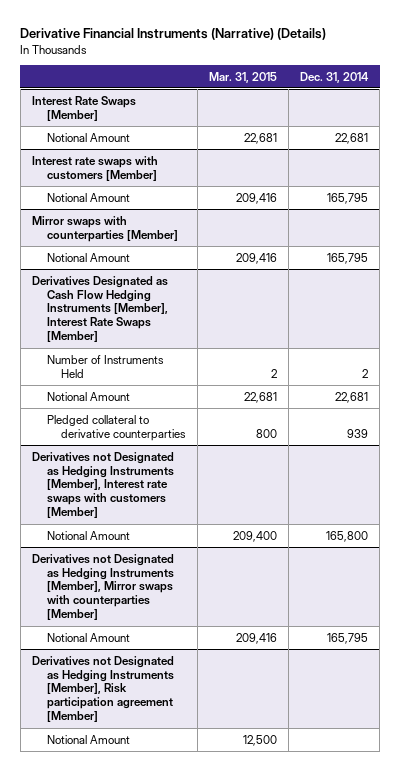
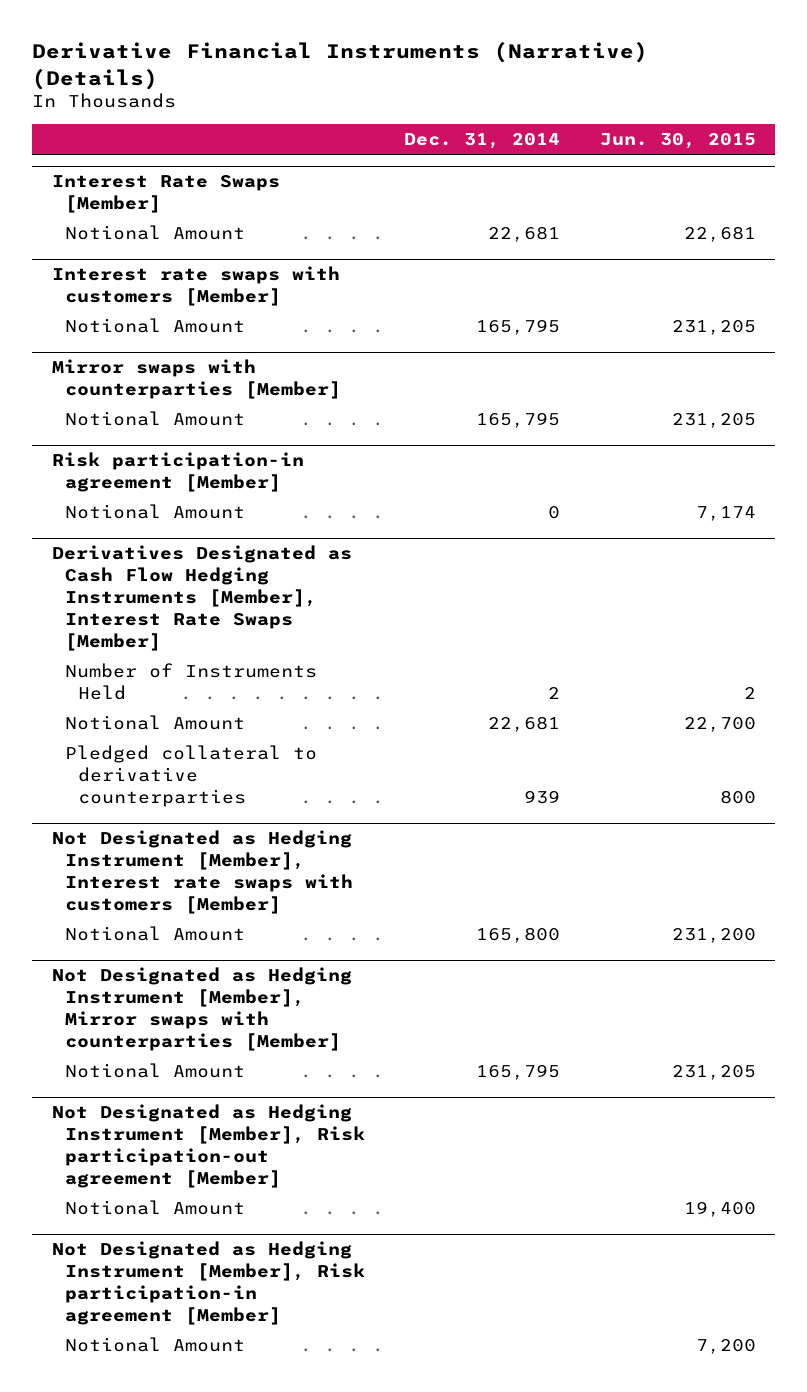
- | Mar. 31, 2015 | Dec. 31, 2014
+ | Dec. 31, 2014 | Jun. 30, 2015
+ Risk participation-in agreement [Member]
+ Notional Amount | 0 | 7,174
- Derivatives not Designated as Hedging Instruments [Member], Interest rate swaps with customers [Member]
+ Not Designated as Hedging Instrument [Member], Interest rate swaps with customers [Member]
- Derivatives not Designated as Hedging Instruments [Member], Mirror swaps with counterparties [Member]
+ Not Designated as Hedging Instrument [Member], Mirror swaps with counterparties [Member]
- Derivatives not Designated as Hedging Instruments [Member], Risk participation agreement [Member]
+ Not Designated as Hedging Instrument [Member], Risk participation-out agreement [Member]
+ Not Designated as Hedging Instrument [Member], Risk participation-in agreement [Member]
+ Notional Amount | | 7,200

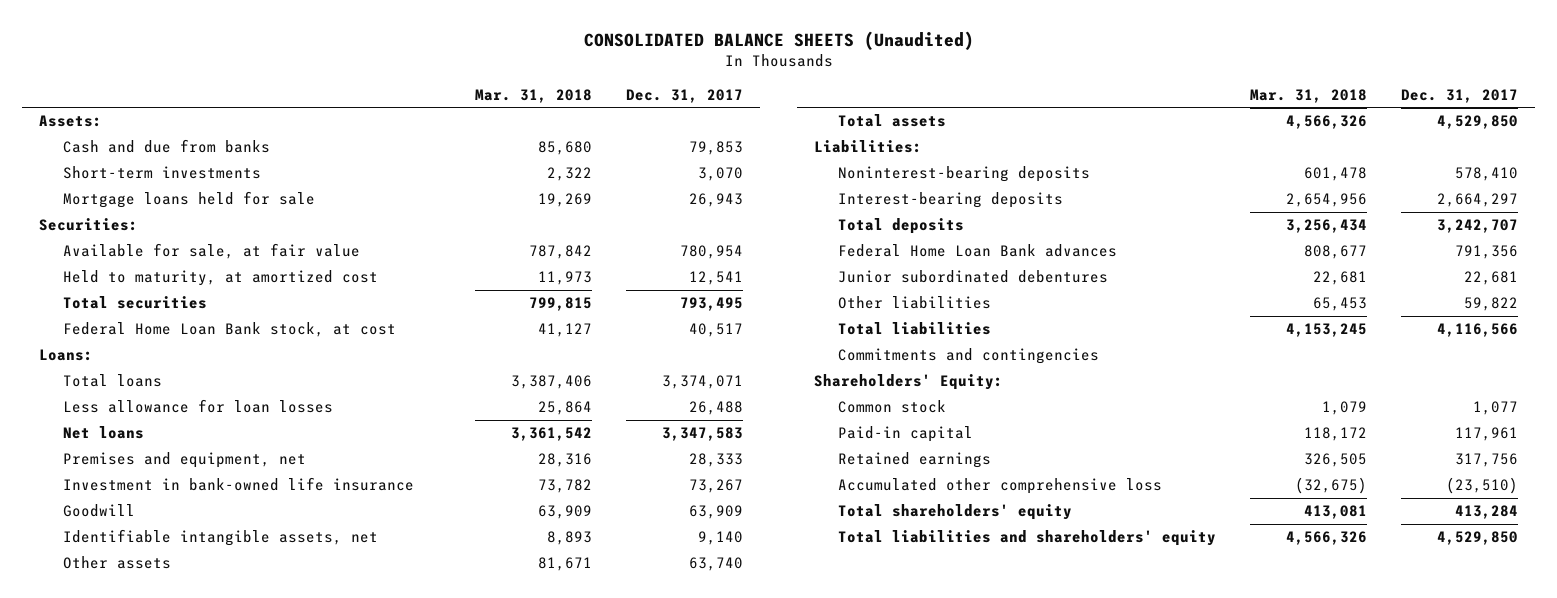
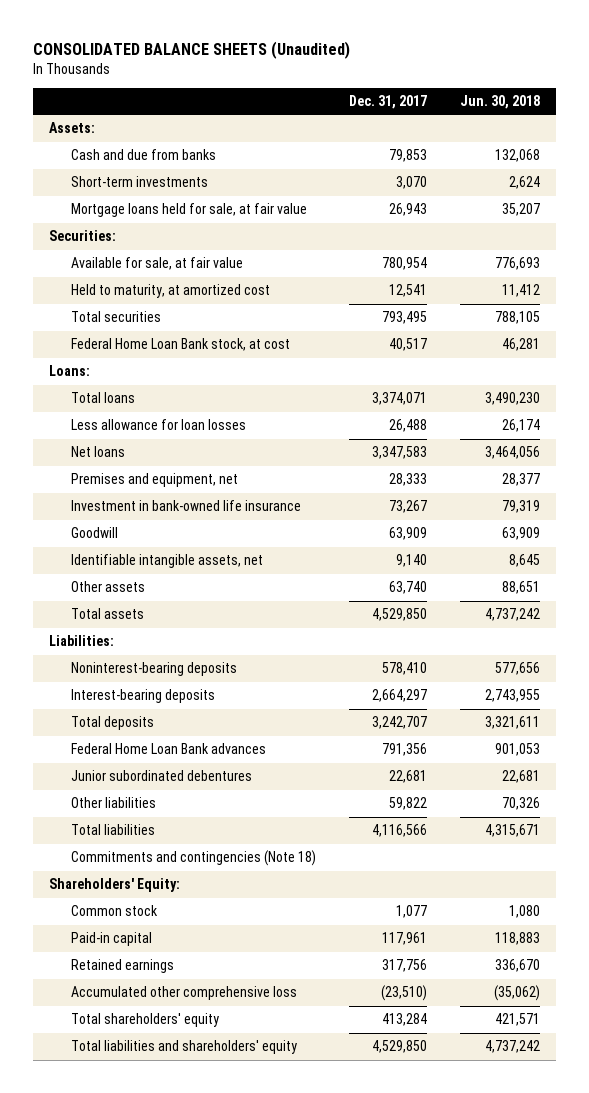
- | Mar. 31, 2018 | Dec. 31, 2017
+ | Dec. 31, 2017 | Jun. 30, 2018
- Mortgage loans held for sale | 19,269 | 26,943
+ Mortgage loans held for sale, at fair value | 26,943 | 35,207
- Commitments and contingencies
+ Commitments and contingencies (Note 18)

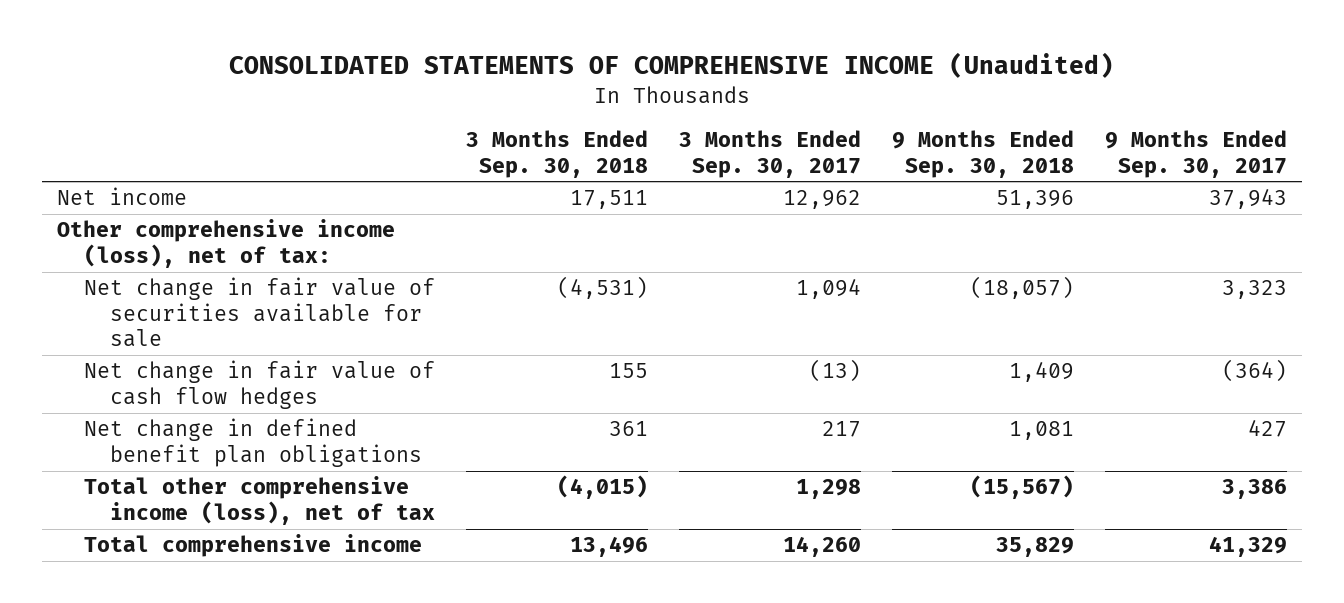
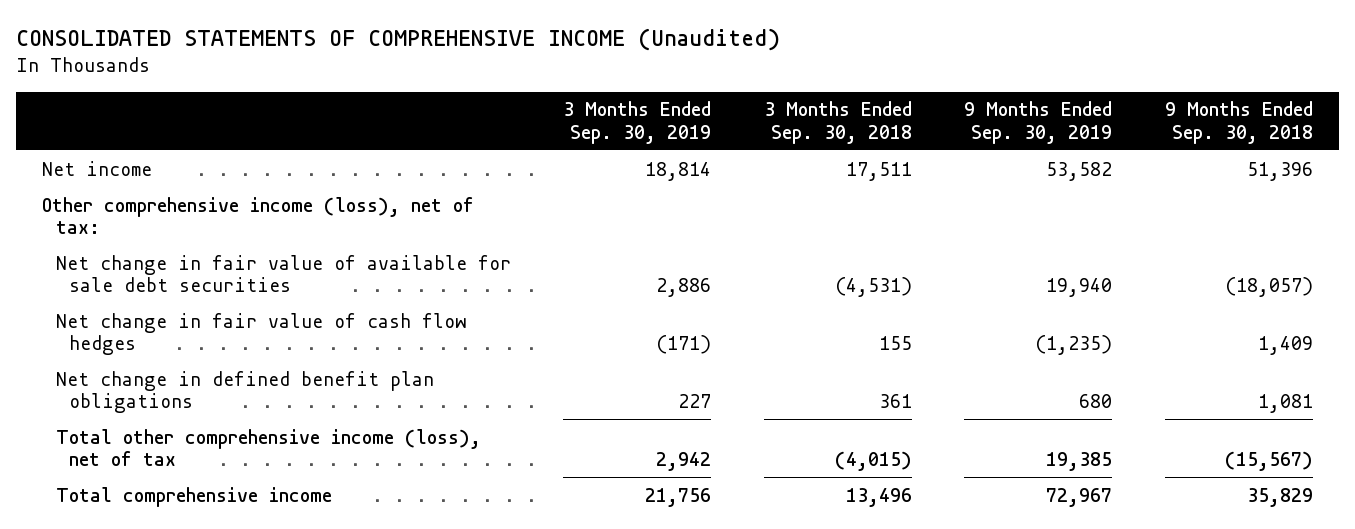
- | 3 Months Ended Sep. 30, 2018 | 3 Months Ended Sep. 30, 2017 | 9 Months Ended Sep. 30, 2018 | 9 Months Ended Sep. 30, 2017
+ | 3 Months Ended Sep. 30, 2019 | 3 Months Ended Sep. 30, 2018 | 9 Months Ended Sep. 30, 2019 | 9 Months Ended Sep. 30, 2018
- Net change in fair value of securities available for sale | (4,531) | 1,094 | (18,057) | 3,323
+ Net change in fair value of available for sale debt securities | 2,886 | (4,531) | 19,940 | (18,057)

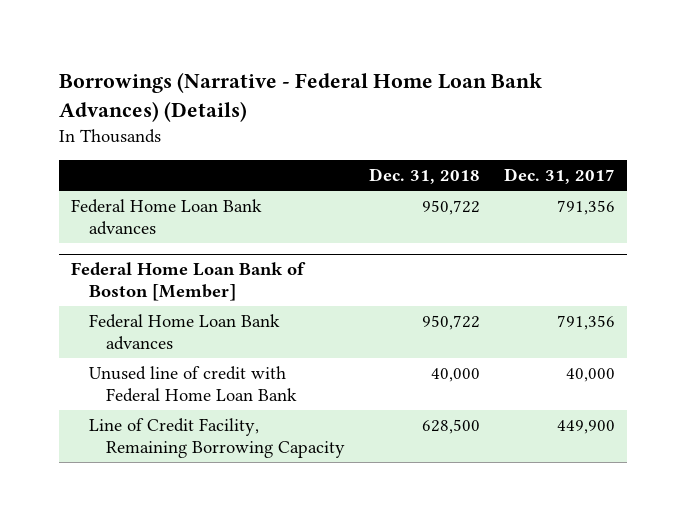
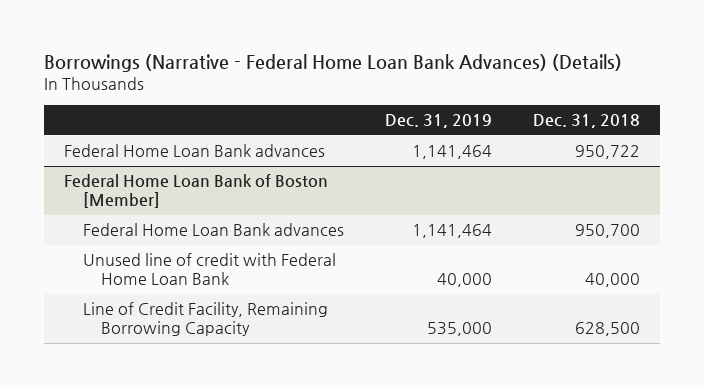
- | Dec. 31, 2018 | Dec. 31, 2017
+ | Dec. 31, 2019 | Dec. 31, 2018
@ Federal Home Loan Bank of Boston [Member]
- Federal Home Loan Bank advances | 950,722 | 791,356
+ Federal Home Loan Bank advances | 1,141,464 | 950,700

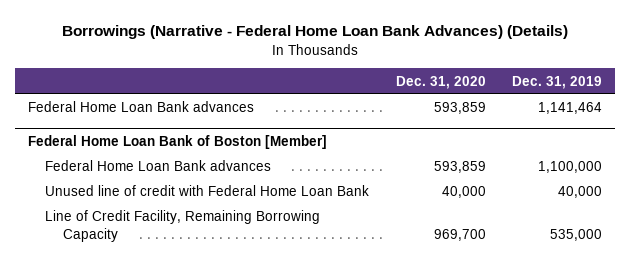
- | Dec. 31, 2019 | Dec. 31, 2018
+ | Dec. 31, 2020 | Dec. 31, 2019
@ Federal Home Loan Bank of Boston [Member]
- Federal Home Loan Bank advances | 1,141,464 | 950,700
+ Federal Home Loan Bank advances | 593,859 | 1,100,000

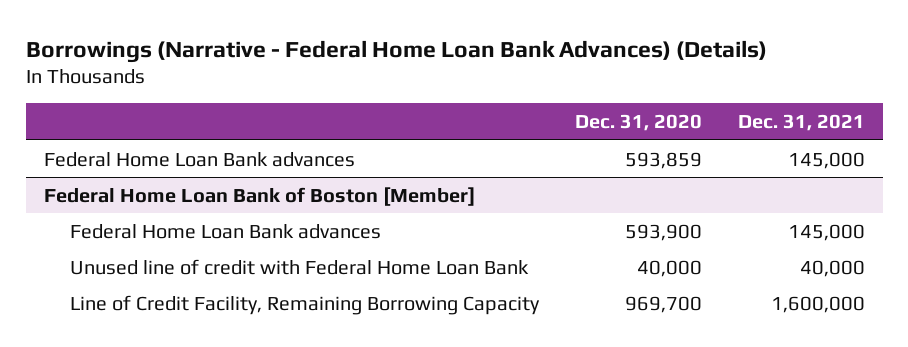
- | Dec. 31, 2020 | Dec. 31, 2019
+ | Dec. 31, 2020 | Dec. 31, 2021
@ Federal Home Loan Bank of Boston [Member]
- Federal Home Loan Bank advances | 593,859 | 1,100,000
+ Federal Home Loan Bank advances | 593,900 | 145,000

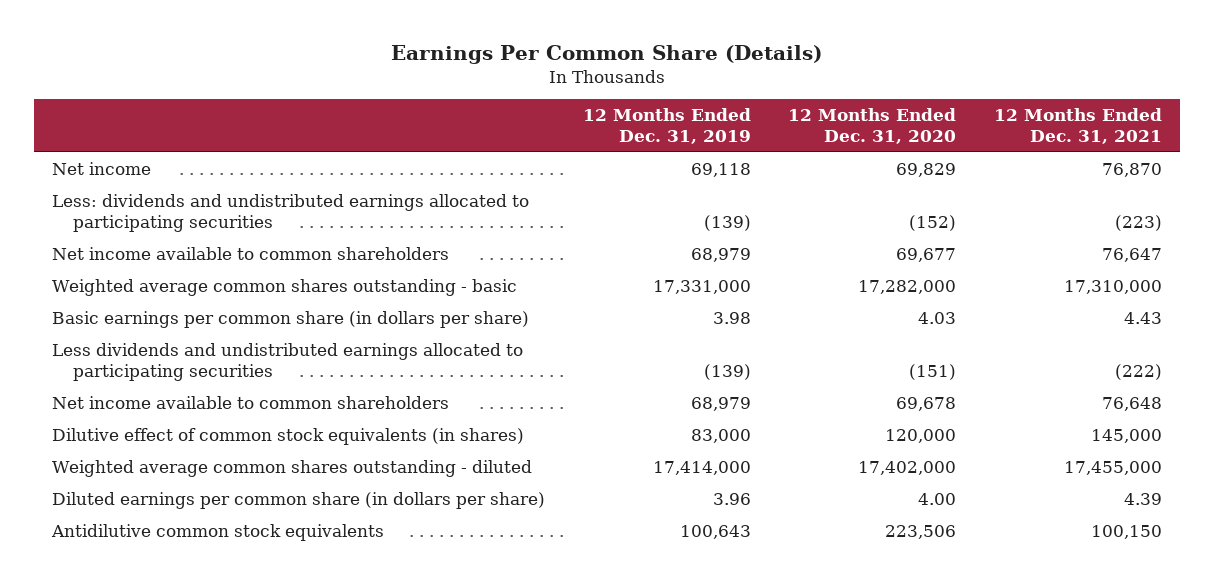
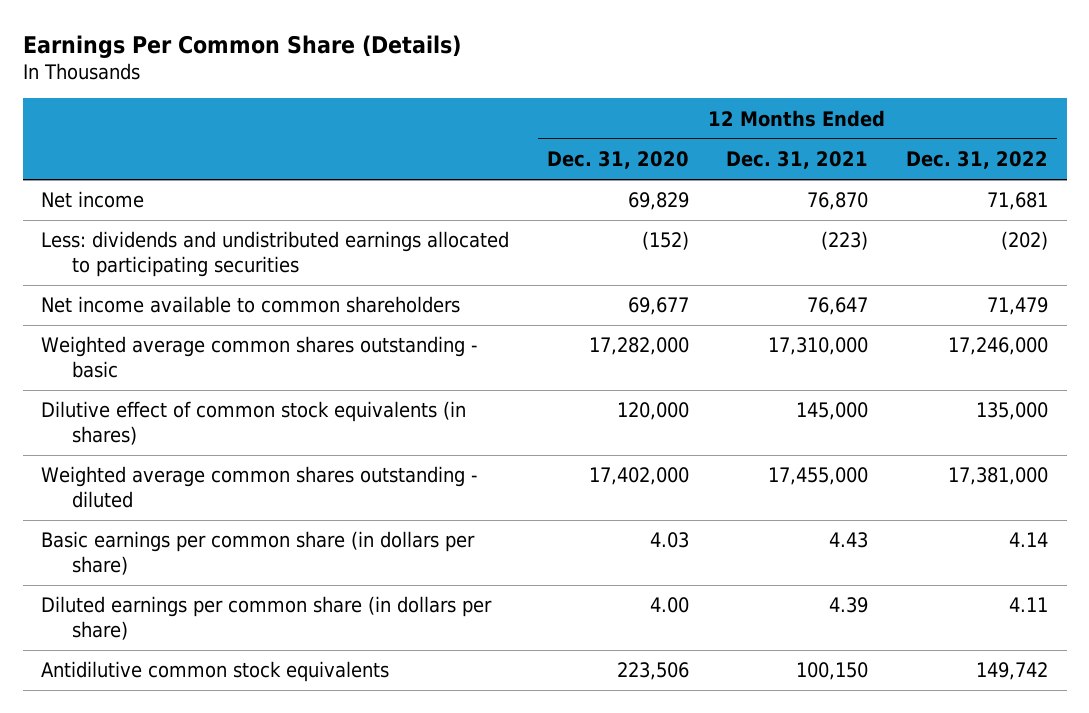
- | 12 Months Ended Dec. 31, 2019 | 12 Months Ended Dec. 31, 2020 | 12 Months Ended Dec. 31, 2021
+ | 12 Months Ended Dec. 31, 2020 | 12 Months Ended Dec. 31, 2021 | 12 Months Ended Dec. 31, 2022
- Less dividends and undistributed earnings allocated to participating securities | (139) | (151) | (222)
- Net income available to common shareholders | 68,979 | 69,678 | 76,648
moved down: Basic earnings per common share (in dollars per share) | 4.03 | 4.43 | 4.14

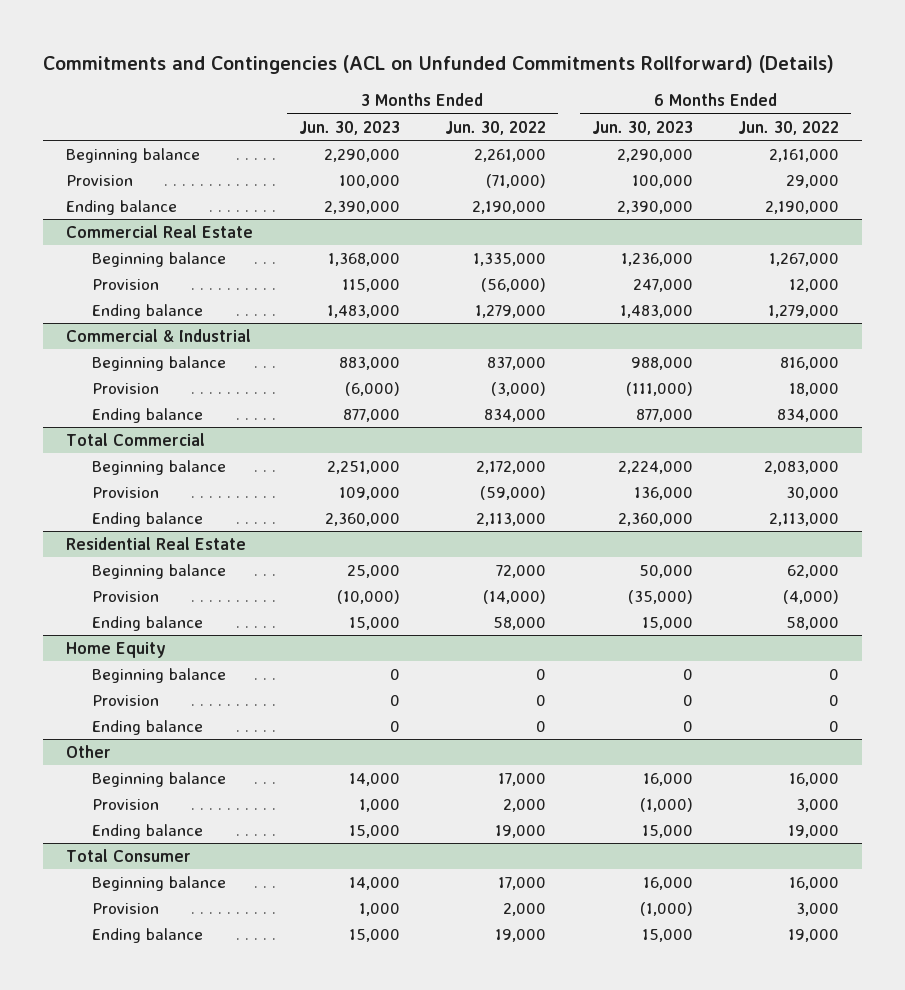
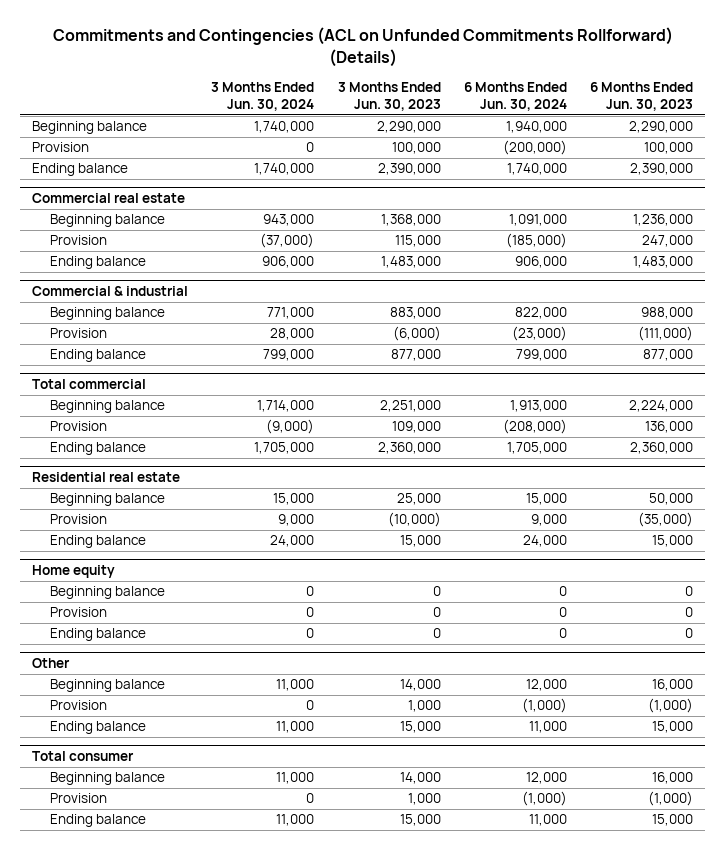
- | 3 Months Ended Jun. 30, 2023 | 3 Months Ended Jun. 30, 2022 | 6 Months Ended Jun. 30, 2023 | 6 Months Ended Jun. 30, 2022
+ | 3 Months Ended Jun. 30, 2024 | 3 Months Ended Jun. 30, 2023 | 6 Months Ended Jun. 30, 2024 | 6 Months Ended Jun. 30, 2023
- Commercial Real Estate
+ Commercial real estate
- Commercial & Industrial
+ Commercial & industrial
- Total Commercial
+ Total commercial
- Residential Real Estate
+ Residential real estate
- Home Equity
+ Home equity
- Total Consumer
+ Total consumer

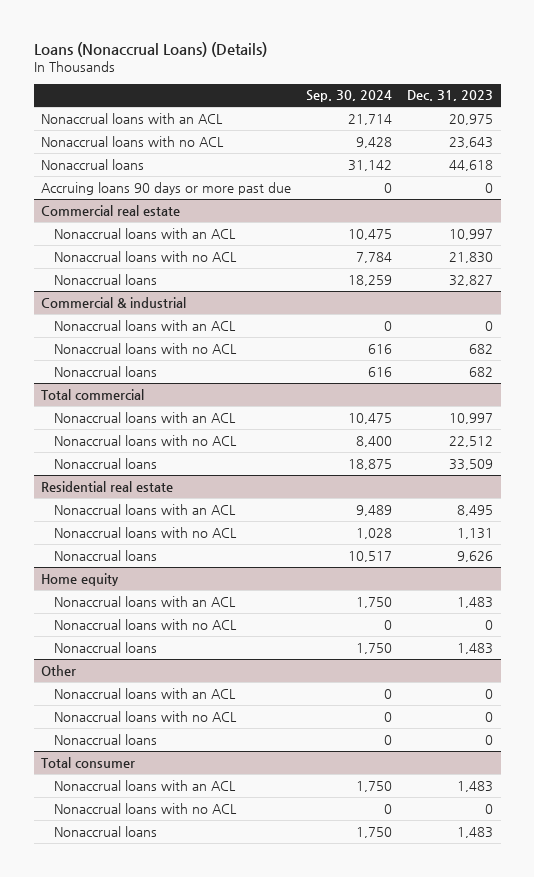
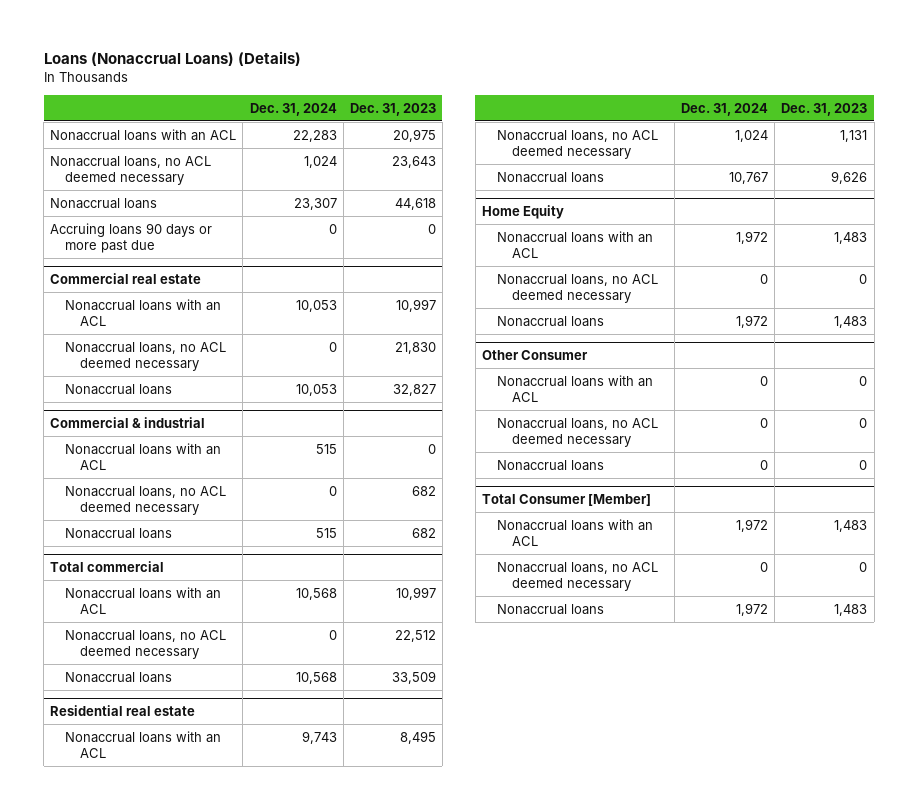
- | Sep. 30, 2024 | Dec. 31, 2023
+ | Dec. 31, 2024 | Dec. 31, 2023
- Nonaccrual loans with no ACL | 9,428 | 23,643
+ Nonaccrual loans, no ACL deemed necessary | 1,024 | 23,643
@ Commercial real estate
- Nonaccrual loans with no ACL | 7,784 | 21,830
+ Nonaccrual loans, no ACL deemed necessary | 0 | 21,830
@ Commercial & industrial
- Nonaccrual loans with no ACL | 616 | 682
+ Nonaccrual loans, no ACL deemed necessary | 0 | 682
@ Total commercial
- Nonaccrual loans with no ACL | 8,400 | 22,512
+ Nonaccrual loans, no ACL deemed necessary | 0 | 22,512
@ Residential real estate
- Nonaccrual loans with no ACL | 1,028 | 1,131
+ Nonaccrual loans, no ACL deemed necessary | 1,024 | 1,131
- Home equity
+ Home Equity
- Nonaccrual loans with no ACL | 0 | 0
+ Nonaccrual loans, no ACL deemed necessary | 0 | 0
- Other
+ Other Consumer
- Nonaccrual loans with no ACL | 0 | 0
+ Nonaccrual loans, no ACL deemed necessary | 0 | 0
- Total consumer
+ Total Consumer [Member]
- Nonaccrual loans with no ACL | 0 | 0
+ Nonaccrual loans, no ACL deemed necessary | 0 | 0

